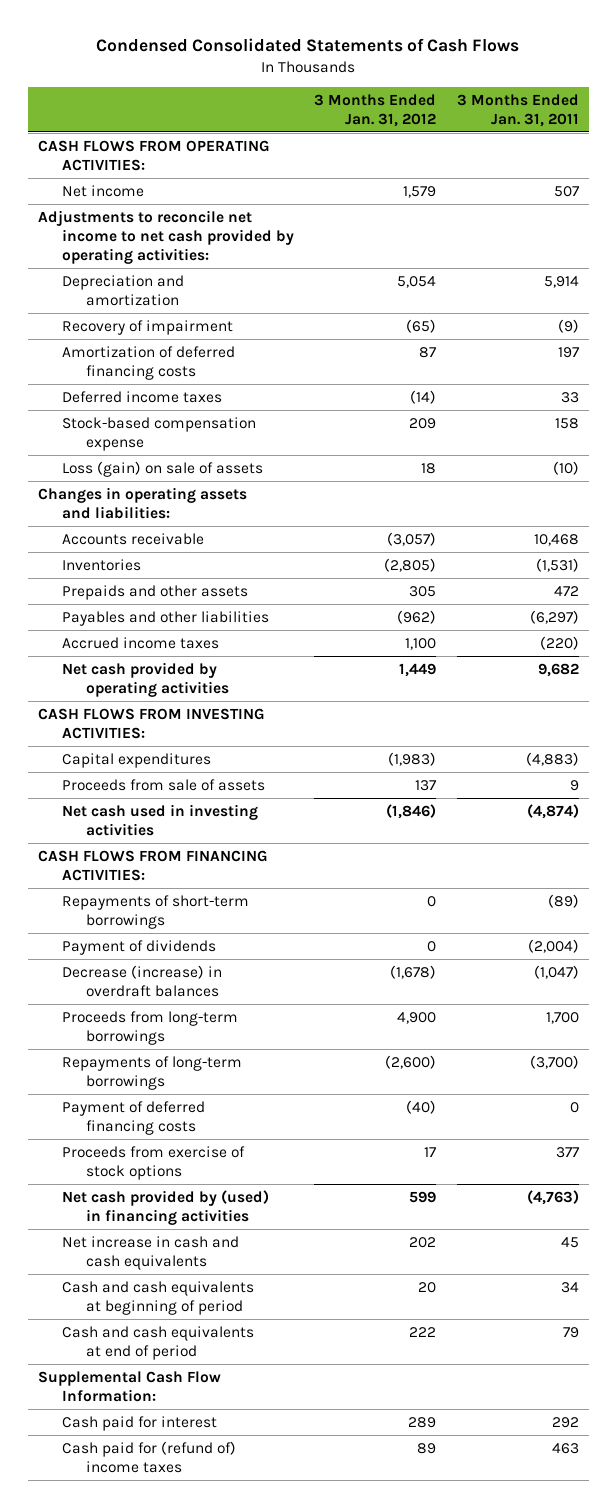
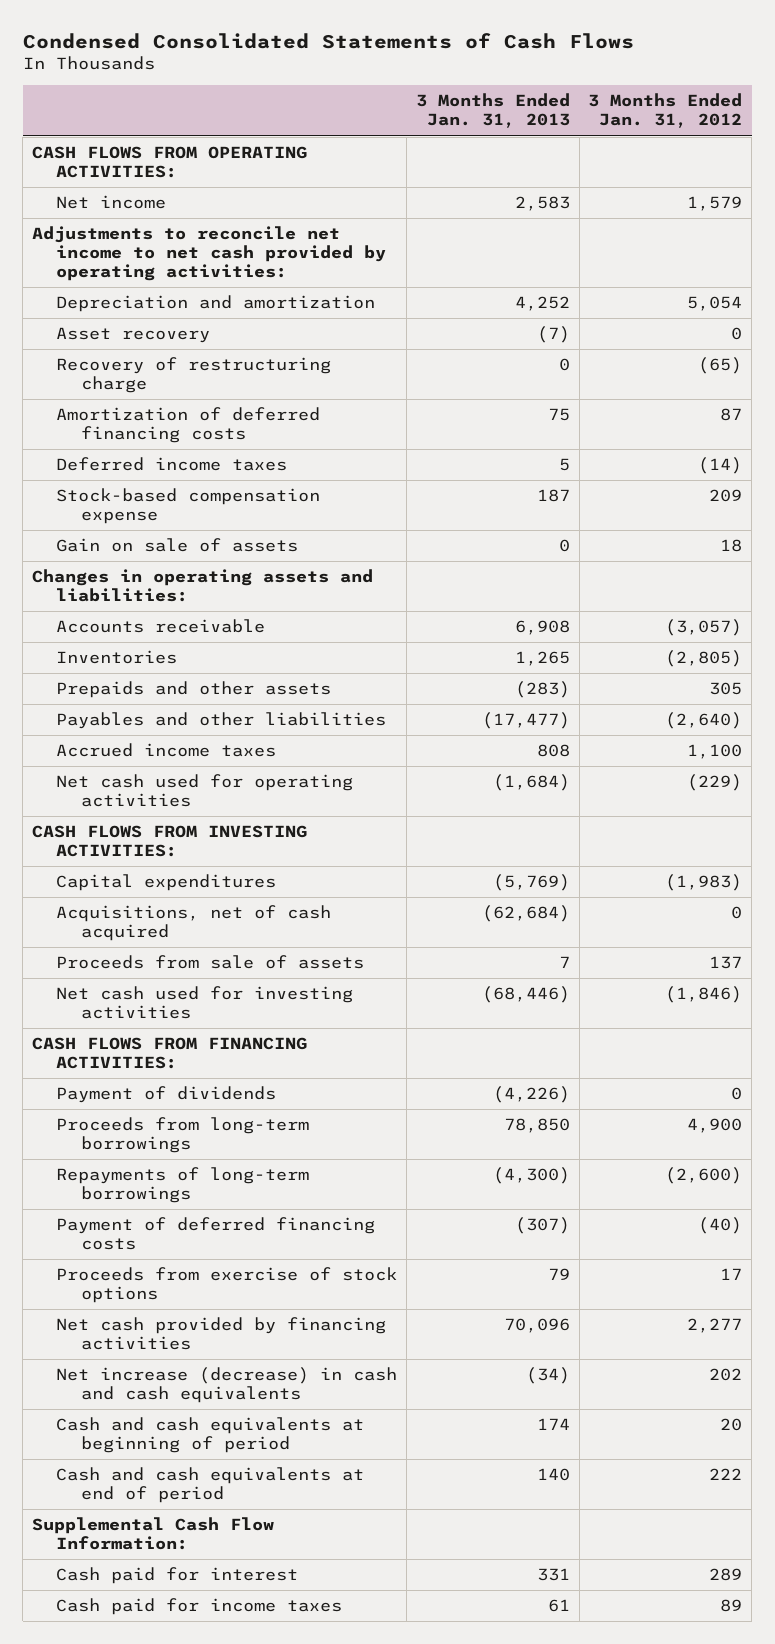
- | 3 Months Ended Jan. 31, 2012 | 3 Months Ended Jan. 31, 2011
+ | 3 Months Ended Jan. 31, 2013 | 3 Months Ended Jan. 31, 2012
- Recovery of impairment | (65) | (9)
+ Asset recovery | (7) | 0
+ Recovery of restructuring charge | 0 | (65)
- Loss (gain) on sale of assets | 18 | (10)
+ Gain on sale of assets | 0 | 18
- Payables and other liabilities | (962) | (6,297)
+ Payables and other liabilities | (17,477) | (2,640)
- Net cash provided by operating activities | 1,449 | 9,682
+ Net cash used for operating activities | (1,684) | (229)
+ Acquisitions, net of cash acquired | (62,684) | 0
- Net cash used in investing activities | (1,846) | (4,874)
+ Net cash used for investing activities | (68,446) | (1,846)
- Repayments of short-term borrowings | 0 | (89)
- Decrease (increase) in overdraft balances | (1,678) | (1,047)
- Net cash provided by (used) in financing activities | 599 | (4,763)
- Net increase in cash and cash equivalents | 202 | 45
+ Net cash provided by financing activities | 70,096 | 2,277
+ Net increase (decrease) in cash and cash equivalents | (34) | 202
- Cash paid for (refund of) income taxes | 89 | 463
+ Cash paid for income taxes | 61 | 89

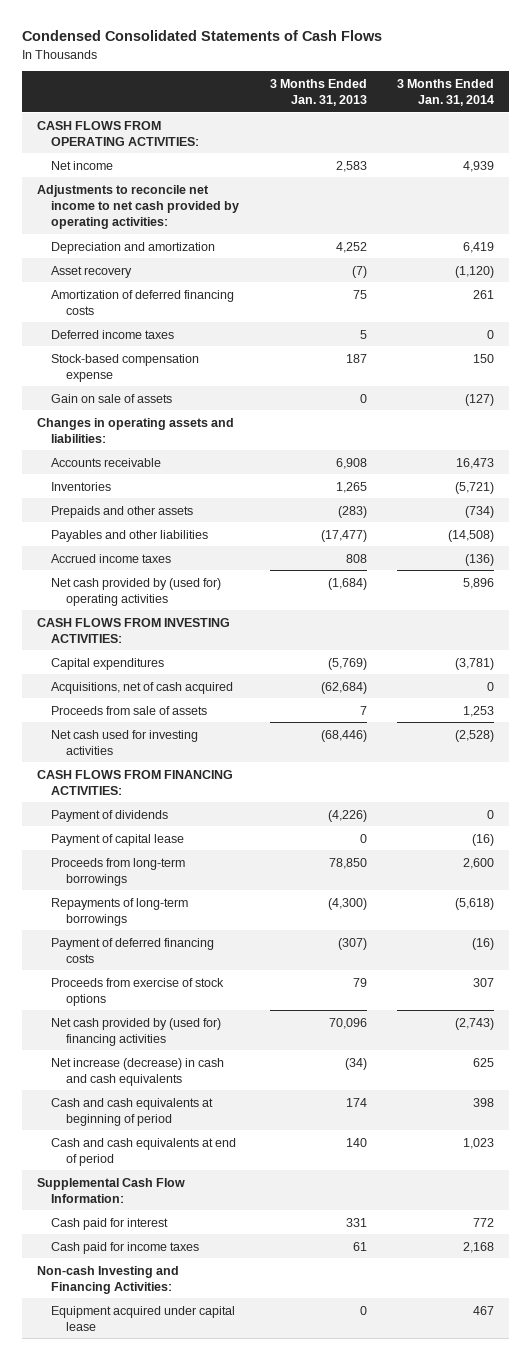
- | 3 Months Ended Jan. 31, 2013 | 3 Months Ended Jan. 31, 2012
+ | 3 Months Ended Jan. 31, 2013 | 3 Months Ended Jan. 31, 2014
- Recovery of restructuring charge | 0 | (65)
- Net cash used for operating activities | (1,684) | (229)
+ Net cash provided by (used for) operating activities | (1,684) | 5,896
+ Payment of capital lease | 0 | (16)
- Net cash provided by financing activities | 70,096 | 2,277
+ Net cash provided by (used for) financing activities | 70,096 | (2,743)
+ Non-cash Investing and Financing Activities:
+ Equipment acquired under capital lease | 0 | 467

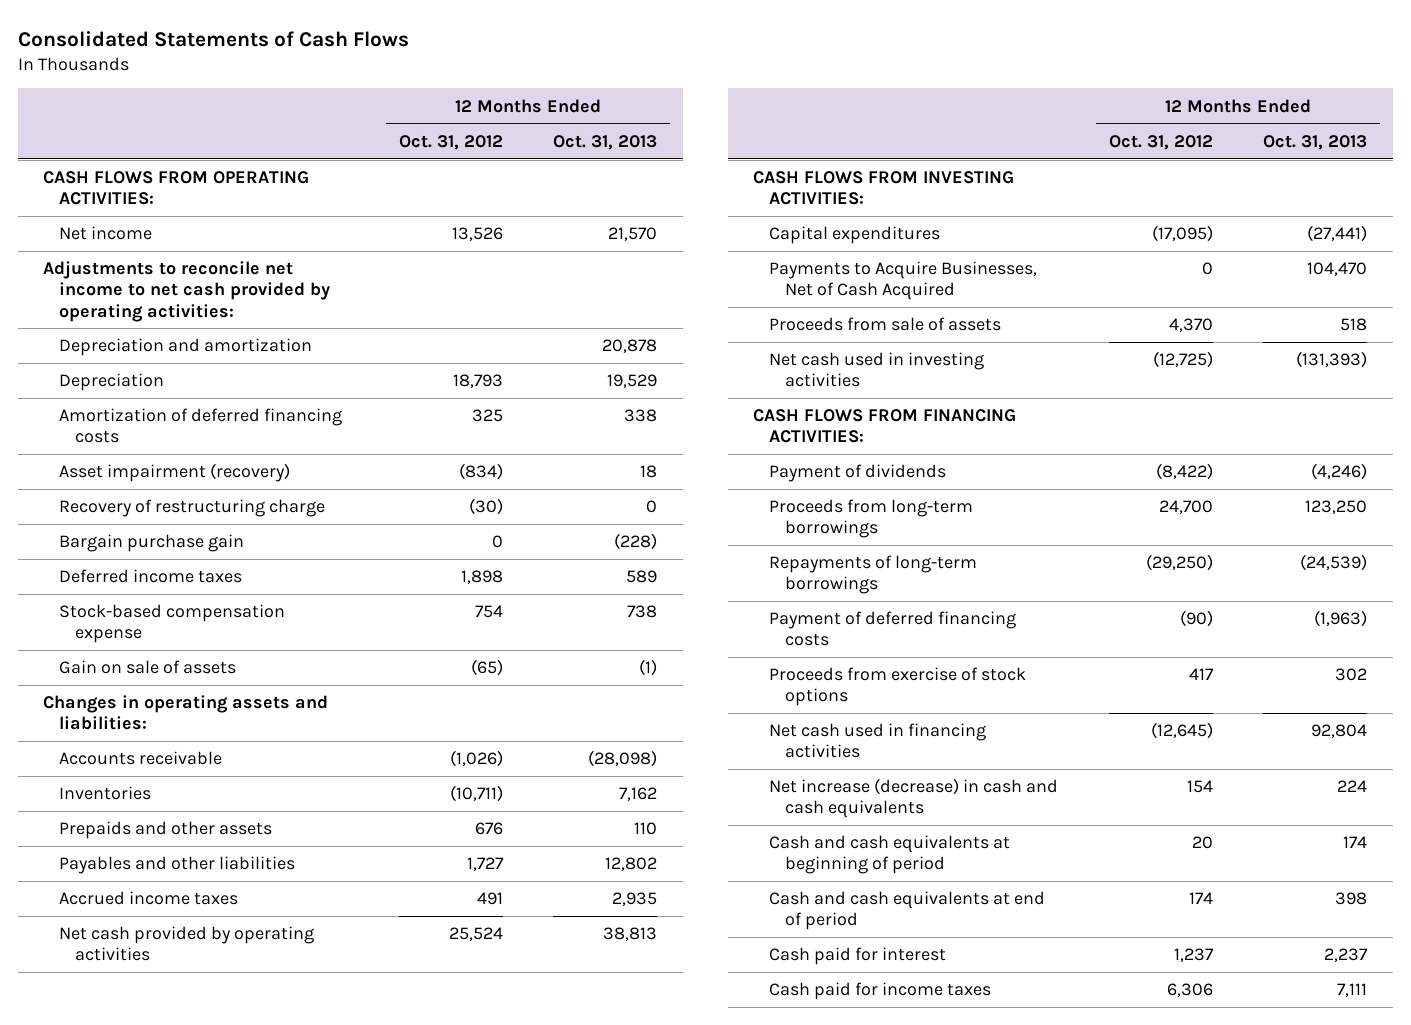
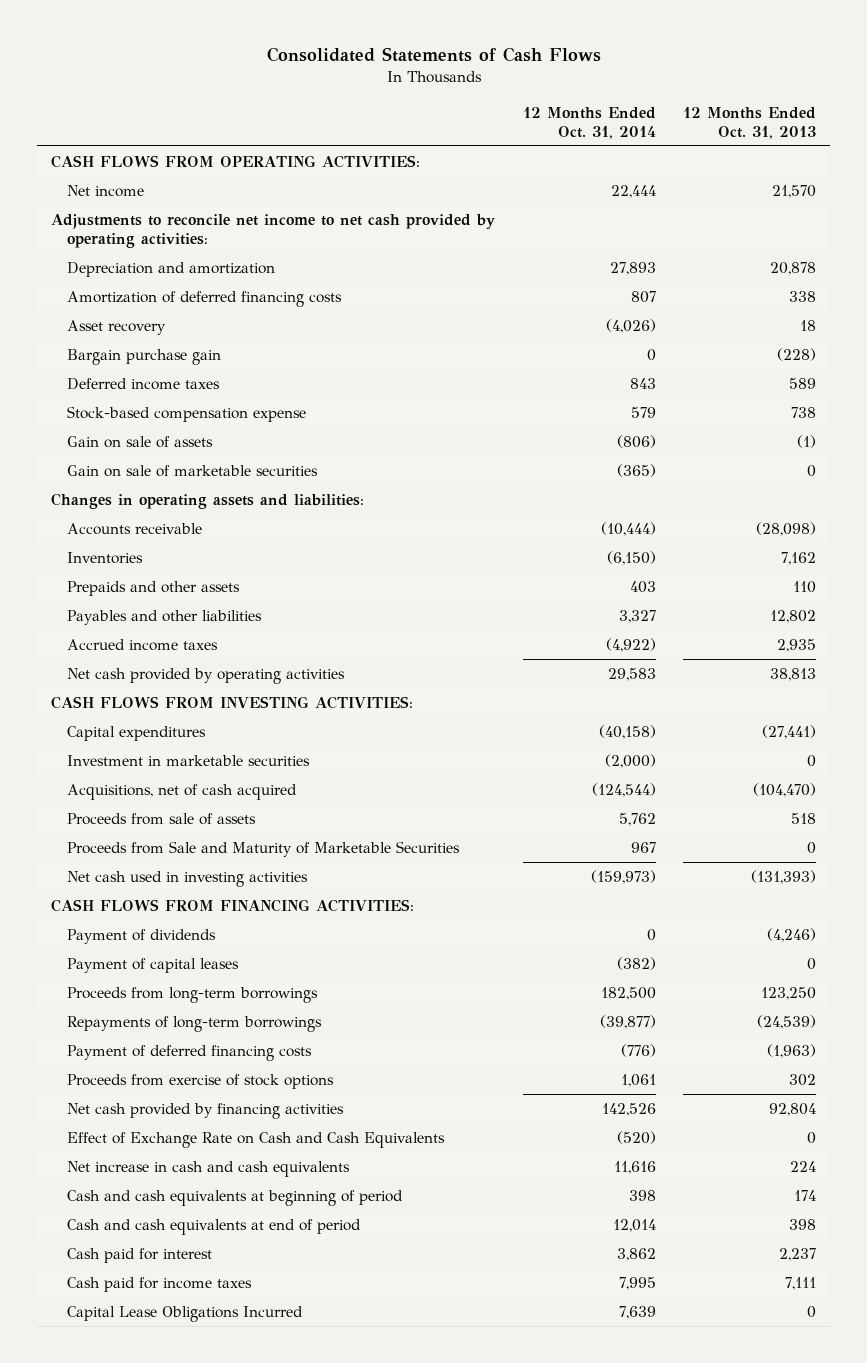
- | 12 Months Ended Oct. 31, 2012 | 12 Months Ended Oct. 31, 2013
+ | 12 Months Ended Oct. 31, 2014 | 12 Months Ended Oct. 31, 2013
- Depreciation | 18,793 | 19,529
- Asset impairment (recovery) | (834) | 18
- Recovery of restructuring charge | (30) | 0
+ Asset recovery | (4,026) | 18
+ Gain on sale of marketable securities | (365) | 0
- Payments to Acquire Businesses, Net of Cash Acquired | 0 | 104,470
+ Investment in marketable securities | (2,000) | 0
+ Acquisitions, net of cash acquired | (124,544) | (104,470)
+ Proceeds from Sale and Maturity of Marketable Securities | 967 | 0
+ Payment of capital leases | (382) | 0
- Net cash used in financing activities | (12,645) | 92,804
- Net increase (decrease) in cash and cash equivalents | 154 | 224
+ Net cash provided by financing activities | 142,526 | 92,804
+ Effect of Exchange Rate on Cash and Cash Equivalents | (520) | 0
+ Net increase in cash and cash equivalents | 11,616 | 224
+ Capital Lease Obligations Incurred | 7,639 | 0

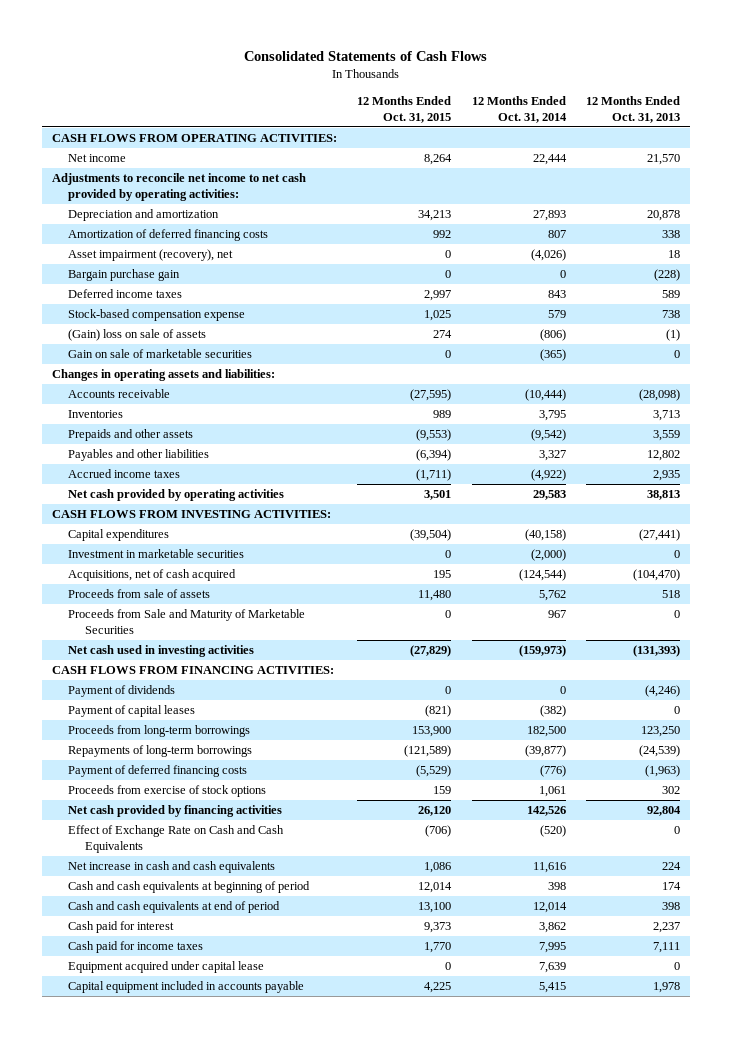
- | 12 Months Ended Oct. 31, 2014 | 12 Months Ended Oct. 31, 2013
+ | 12 Months Ended Oct. 31, 2015 | 12 Months Ended Oct. 31, 2014 | 12 Months Ended Oct. 31, 2013
- Asset recovery | (4,026) | 18
+ Asset impairment (recovery), net | 0 | (4,026) | 18
- Gain on sale of assets | (806) | (1)
+ (Gain) loss on sale of assets | 274 | (806) | (1)
- Inventories | (6,150) | 7,162
- Prepaids and other assets | 403 | 110
+ Inventories | 989 | 3,795 | 3,713
+ Prepaids and other assets | (9,553) | (9,542) | 3,559
- Capital Lease Obligations Incurred | 7,639 | 0
+ Equipment acquired under capital lease | 0 | 7,639 | 0
+ Capital equipment included in accounts payable | 4,225 | 5,415 | 1,978

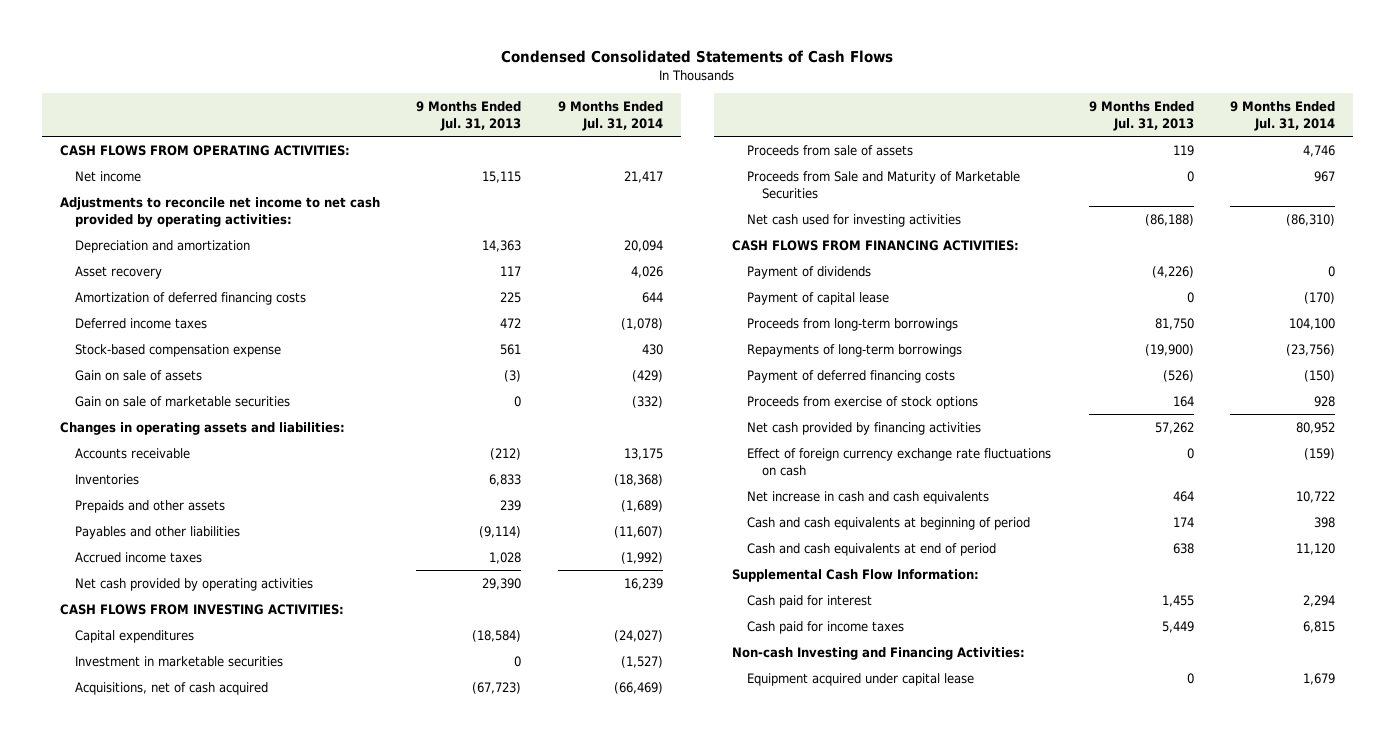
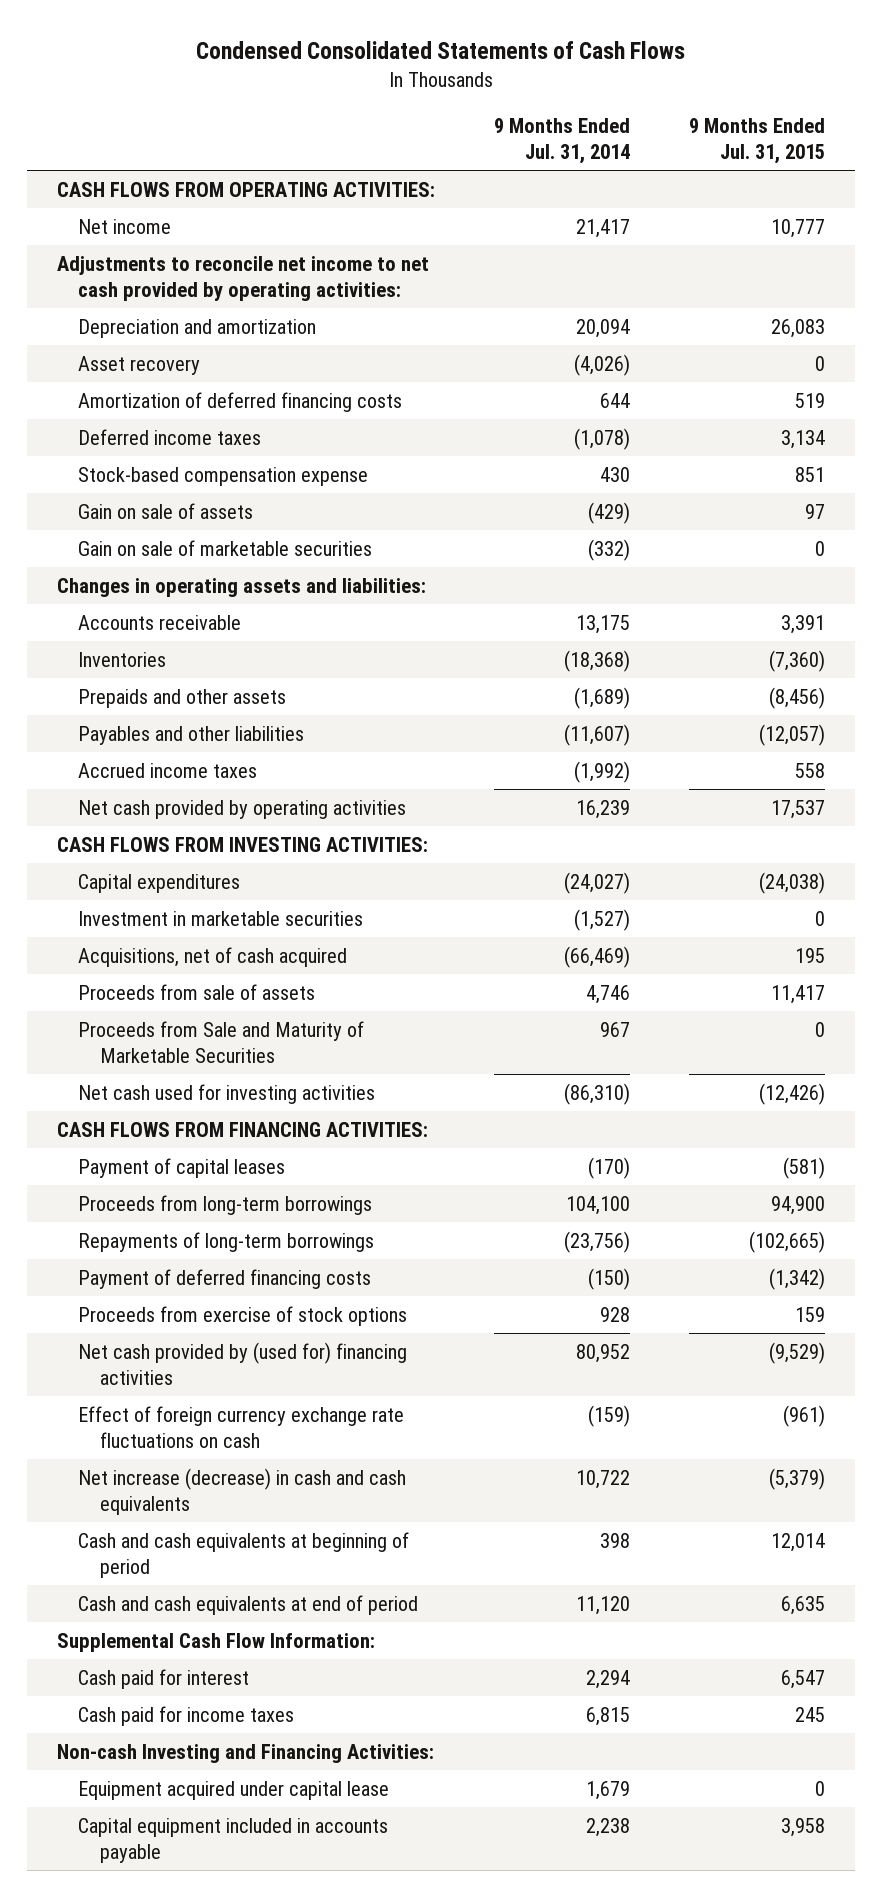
- | 9 Months Ended Jul. 31, 2013 | 9 Months Ended Jul. 31, 2014
+ | 9 Months Ended Jul. 31, 2014 | 9 Months Ended Jul. 31, 2015
- Asset recovery | 117 | 4,026
+ Asset recovery | (4,026) | 0
- Payment of dividends | (4,226) | 0
- Payment of capital lease | 0 | (170)
+ Payment of capital leases | (170) | (581)
- Net cash provided by financing activities | 57,262 | 80,952
+ Net cash provided by (used for) financing activities | 80,952 | (9,529)
- Net increase in cash and cash equivalents | 464 | 10,722
+ Net increase (decrease) in cash and cash equivalents | 10,722 | (5,379)
+ Capital equipment included in accounts payable | 2,238 | 3,958

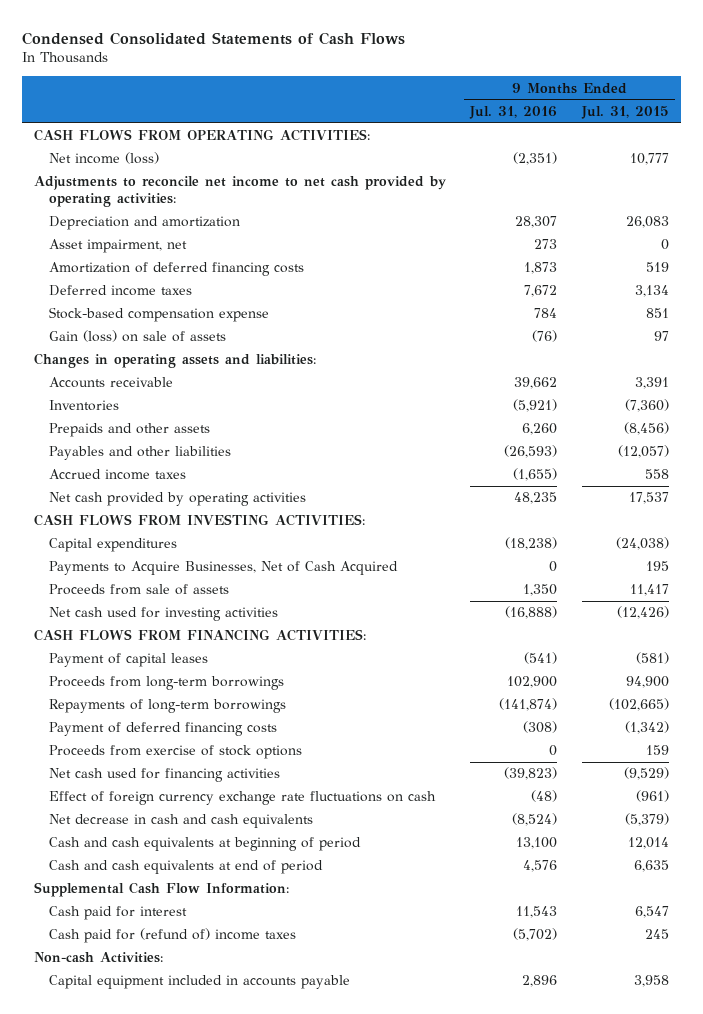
- | 9 Months Ended Jul. 31, 2014 | 9 Months Ended Jul. 31, 2015
+ | 9 Months Ended Jul. 31, 2016 | 9 Months Ended Jul. 31, 2015
- Net income | 21,417 | 10,777
+ Net income (loss) | (2,351) | 10,777
- Asset recovery | (4,026) | 0
+ Asset impairment, net | 273 | 0
- Gain on sale of assets | (429) | 97
- Gain on sale of marketable securities | (332) | 0
+ Gain (loss) on sale of assets | (76) | 97
- Investment in marketable securities | (1,527) | 0
- Acquisitions, net of cash acquired | (66,469) | 195
+ Payments to Acquire Businesses, Net of Cash Acquired | 0 | 195
- Proceeds from Sale and Maturity of Marketable Securities | 967 | 0
- Net cash provided by (used for) financing activities | 80,952 | (9,529)
+ Net cash used for financing activities | (39,823) | (9,529)
- Net increase (decrease) in cash and cash equivalents | 10,722 | (5,379)
+ Net decrease in cash and cash equivalents | (8,524) | (5,379)
- Cash paid for income taxes | 6,815 | 245
- Non-cash Investing and Financing Activities:
- Equipment acquired under capital lease | 1,679 | 0
+ Cash paid for (refund of) income taxes | (5,702) | 245
+ Non-cash Activities:

